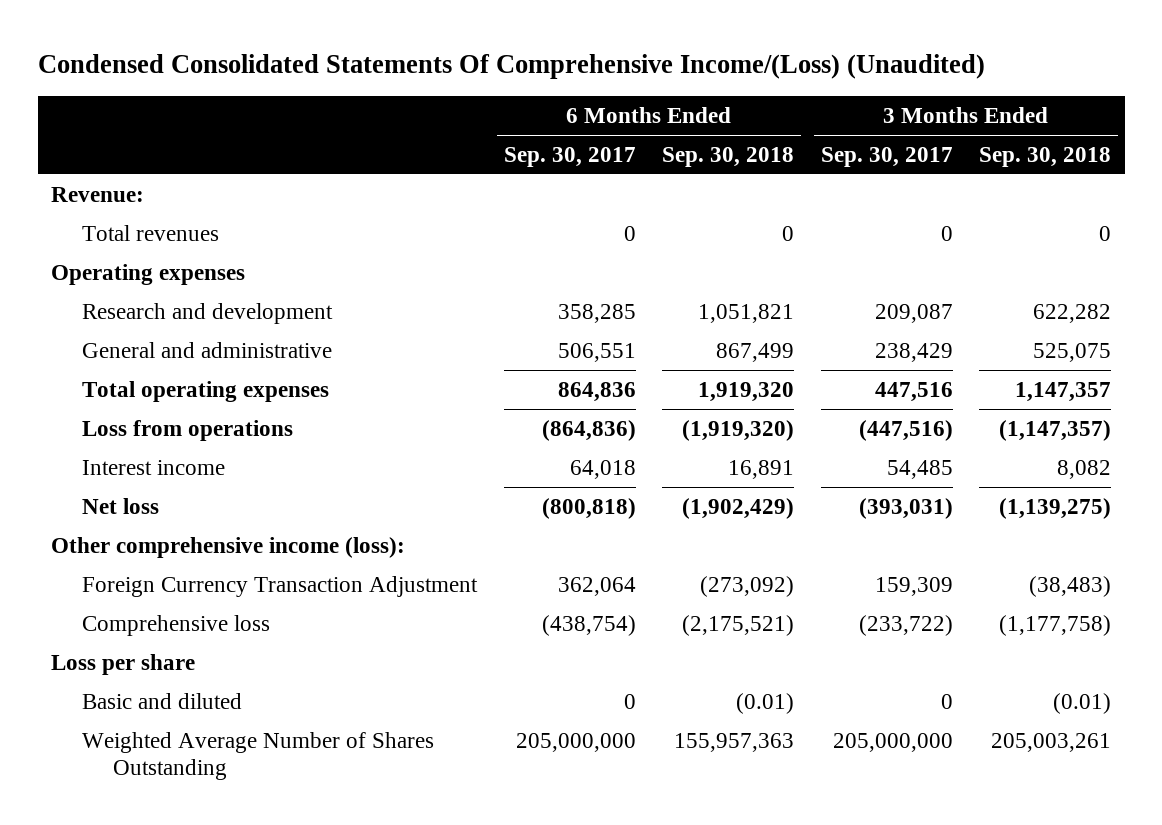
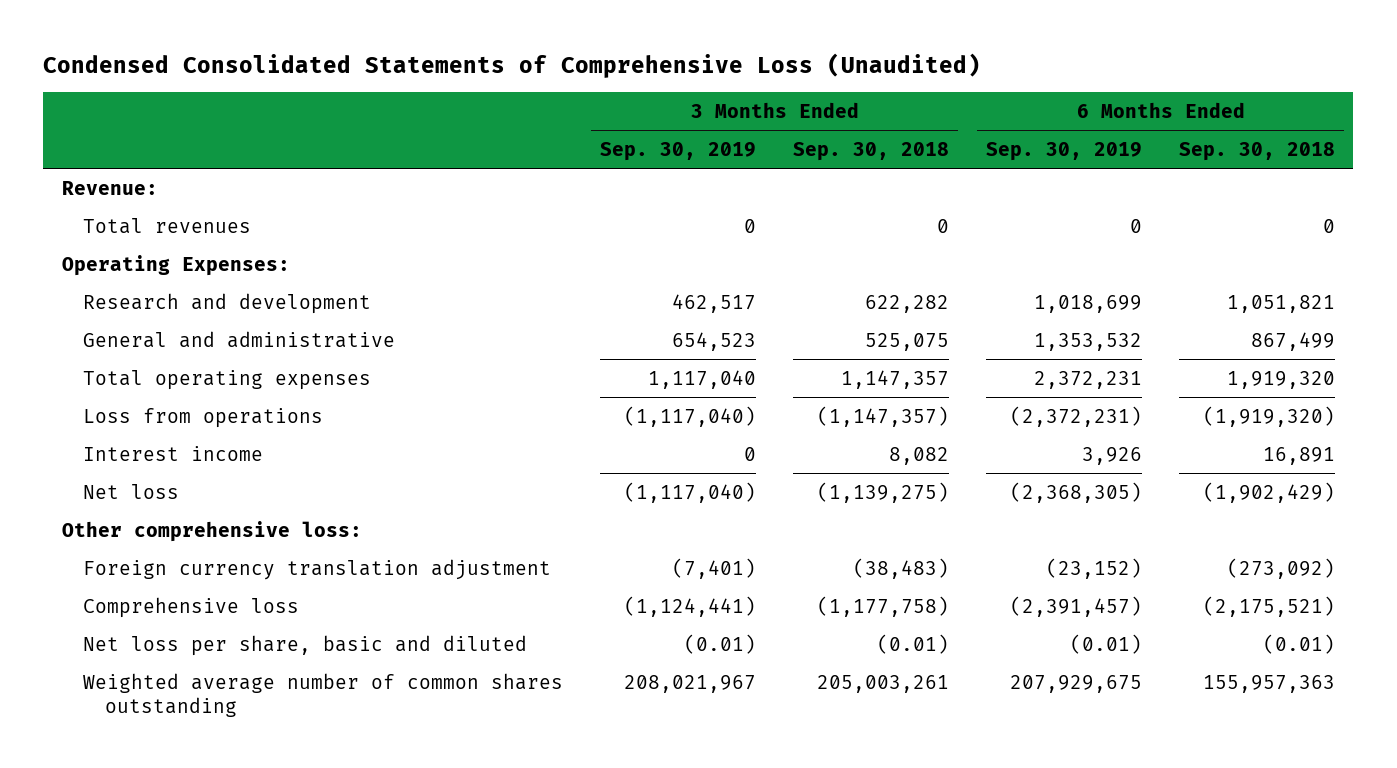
- Condensed Consolidated Statements Of Comprehensive Income/(Loss) (Unaudited)
+ Condensed Consolidated Statements of Comprehensive Loss (Unaudited)
- | 6 Months Ended Sep. 30, 2017 | 6 Months Ended Sep. 30, 2018 | 3 Months Ended Sep. 30, 2017 | 3 Months Ended Sep. 30, 2018
+ | 3 Months Ended Sep. 30, 2019 | 3 Months Ended Sep. 30, 2018 | 6 Months Ended Sep. 30, 2019 | 6 Months Ended Sep. 30, 2018
- Operating expenses
+ Operating Expenses:
- Other comprehensive income (loss):
- Foreign Currency Transaction Adjustment | 362,064 | (273,092) | 159,309 | (38,483)
+ Other comprehensive loss:
+ Foreign currency translation adjustment | (7,401) | (38,483) | (23,152) | (273,092)
- Loss per share
- Basic and diluted | 0 | (0.01) | 0 | (0.01)
- Weighted Average Number of Shares Outstanding | 205,000,000 | 155,957,363 | 205,000,000 | 205,003,261
+ Net loss per share, basic and diluted | (0.01) | (0.01) | (0.01) | (0.01)
+ Weighted average number of common shares outstanding | 208,021,967 | 205,003,261 | 207,929,675 | 155,957,363

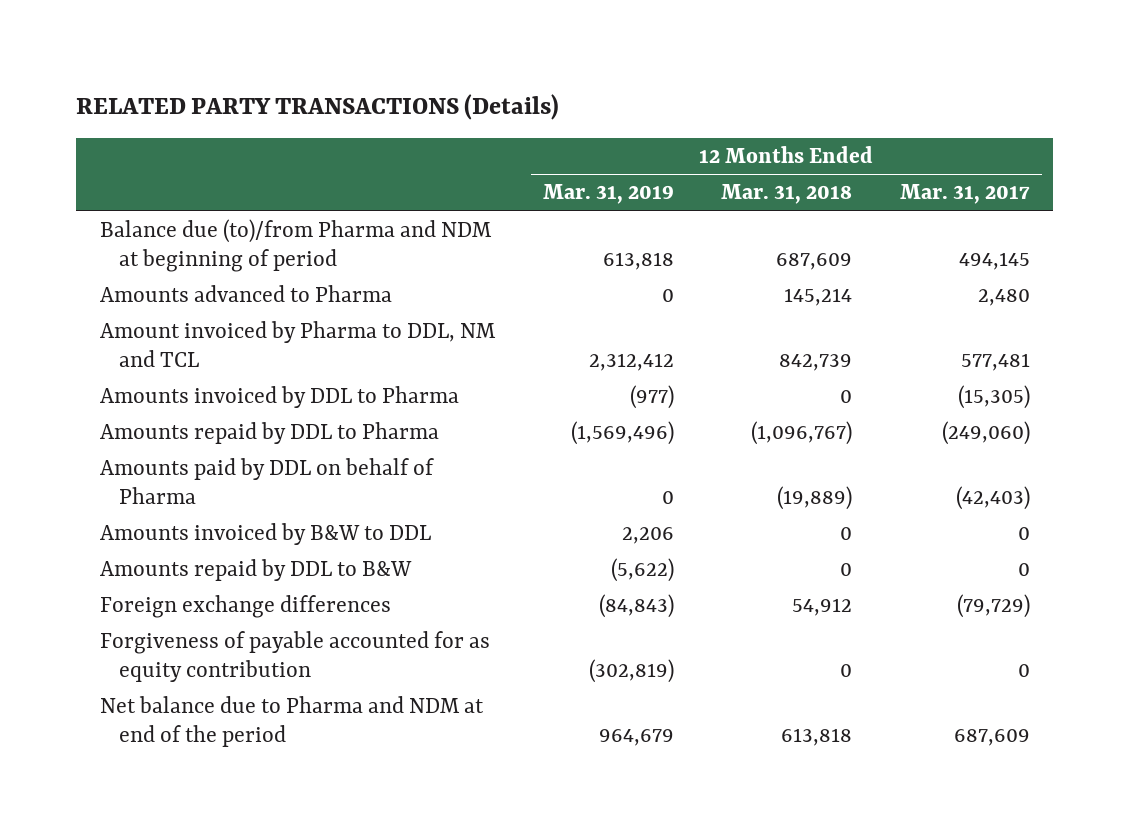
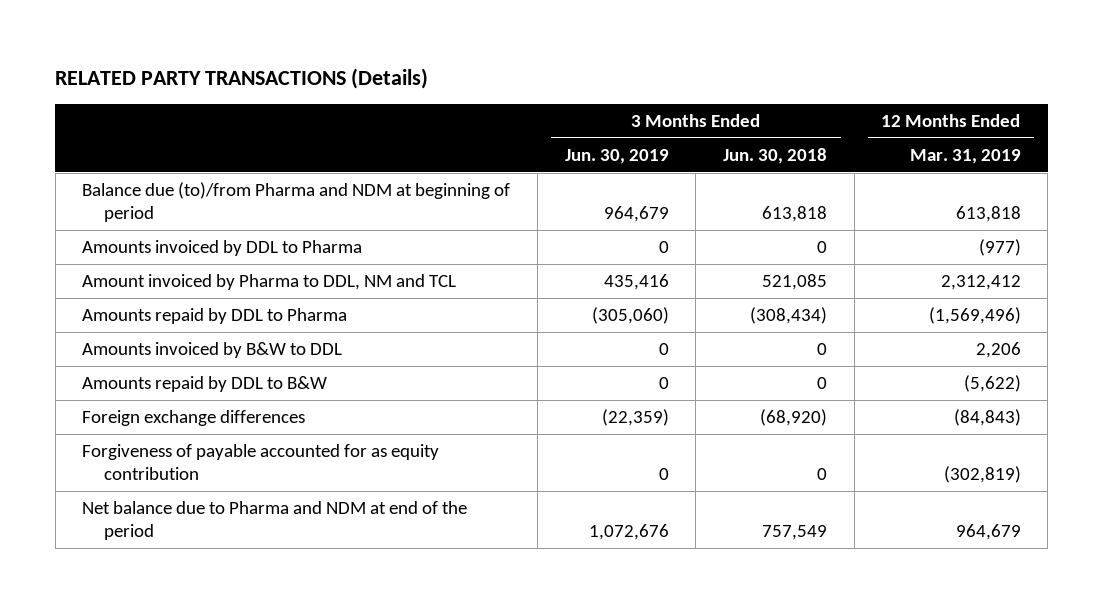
- | 12 Months Ended Mar. 31, 2019 | 12 Months Ended Mar. 31, 2018 | 12 Months Ended Mar. 31, 2017
+ | 3 Months Ended Jun. 30, 2019 | 3 Months Ended Jun. 30, 2018 | 12 Months Ended Mar. 31, 2019
- Amounts advanced to Pharma | 0 | 145,214 | 2,480
moved down: Amount invoiced by Pharma to DDL, NM and TCL | 435,416 | 521,085 | 2,312,412
- Amounts paid by DDL on behalf of Pharma | 0 | (19,889) | (42,403)

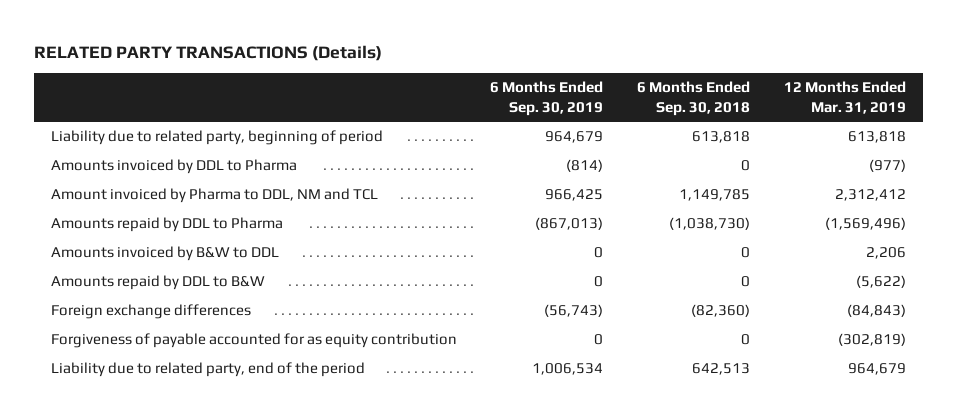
- | 3 Months Ended Jun. 30, 2019 | 3 Months Ended Jun. 30, 2018 | 12 Months Ended Mar. 31, 2019
+ | 6 Months Ended Sep. 30, 2019 | 6 Months Ended Sep. 30, 2018 | 12 Months Ended Mar. 31, 2019
- Balance due (to)/from Pharma and NDM at beginning of period | 964,679 | 613,818 | 613,818
+ Liability due to related party, beginning of period | 964,679 | 613,818 | 613,818
- Net balance due to Pharma and NDM at end of the period | 1,072,676 | 757,549 | 964,679
+ Liability due to related party, end of the period | 1,006,534 | 642,513 | 964,679

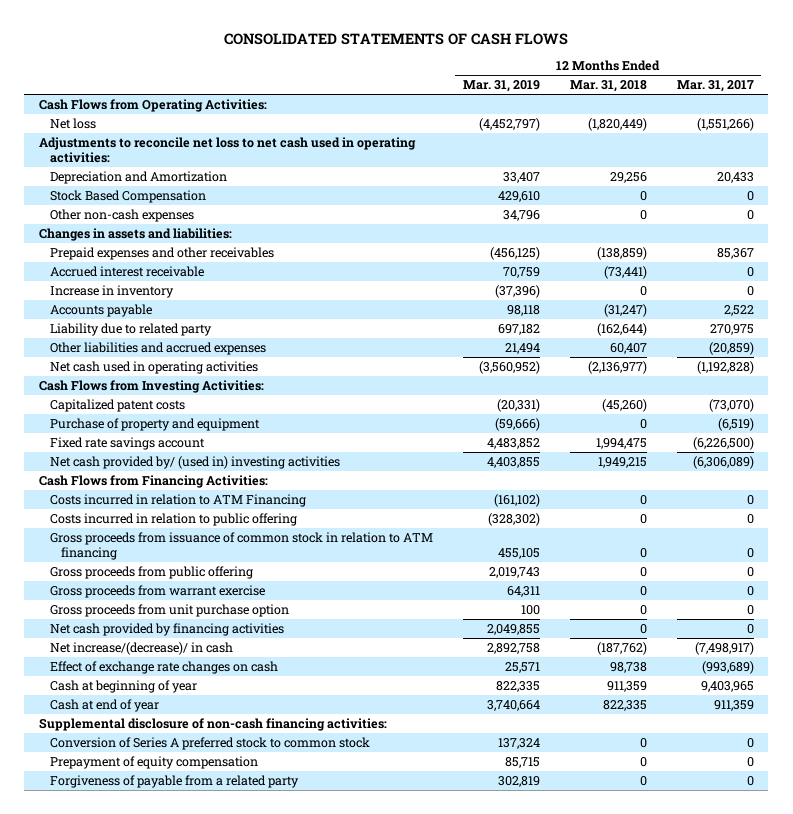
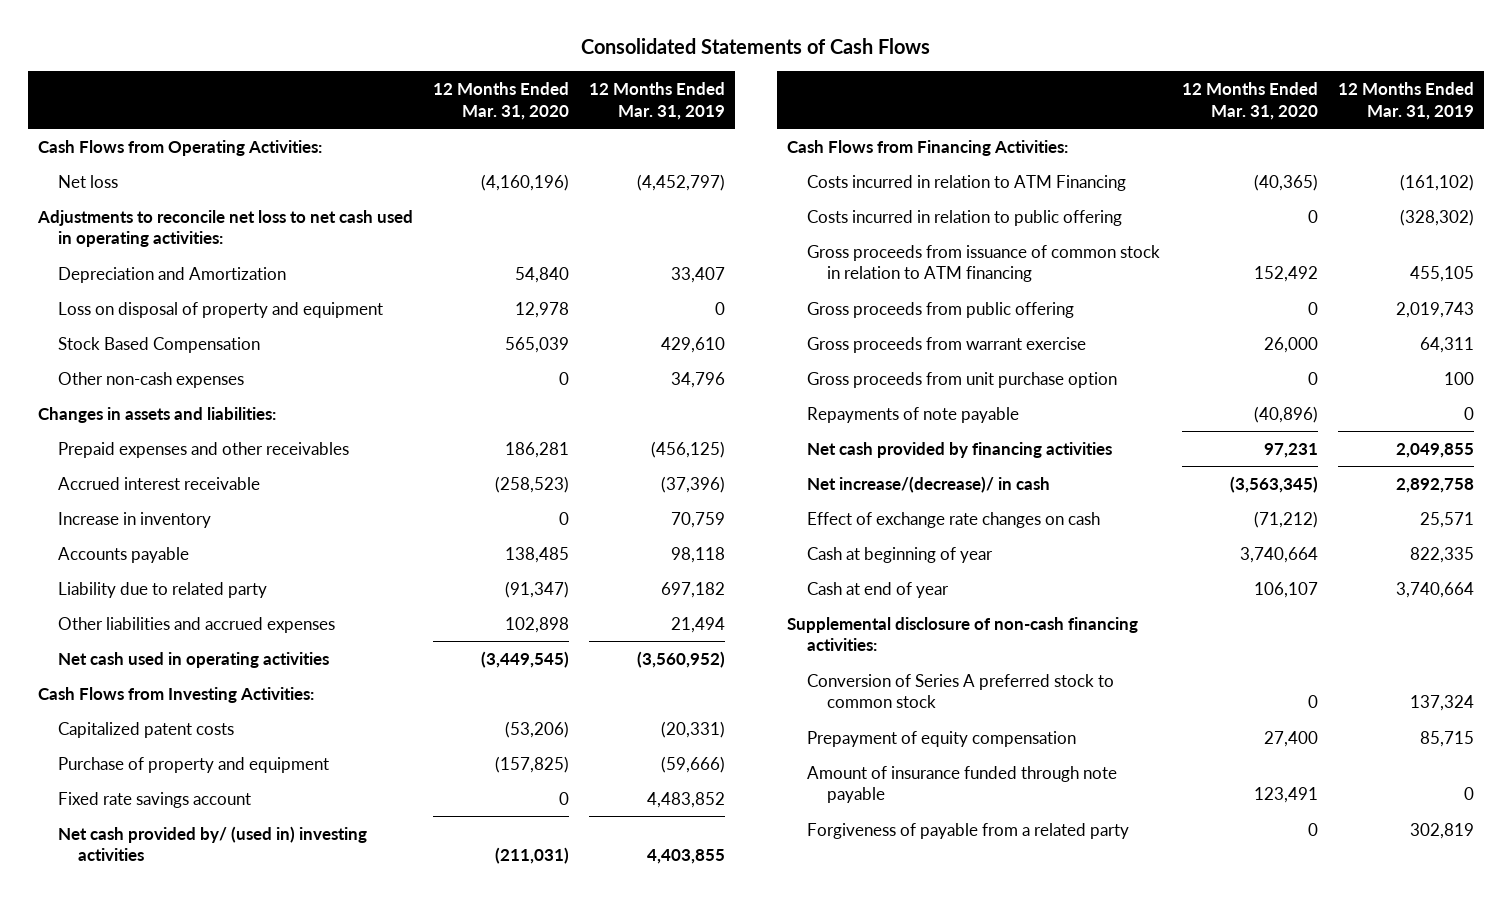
- CONSOLIDATED STATEMENTS OF CASH FLOWS
+ Consolidated Statements of Cash Flows
- | 12 Months Ended Mar. 31, 2019 | 12 Months Ended Mar. 31, 2018 | 12 Months Ended Mar. 31, 2017
+ | 12 Months Ended Mar. 31, 2020 | 12 Months Ended Mar. 31, 2019
+ Loss on disposal of property and equipment | 12,978 | 0
- Accrued interest receivable | 70,759 | (73,441) | 0
- Increase in inventory | (37,396) | 0 | 0
+ Accrued interest receivable | (258,523) | (37,396)
+ Increase in inventory | 0 | 70,759
+ Repayments of note payable | (40,896) | 0
+ Amount of insurance funded through note payable | 123,491 | 0

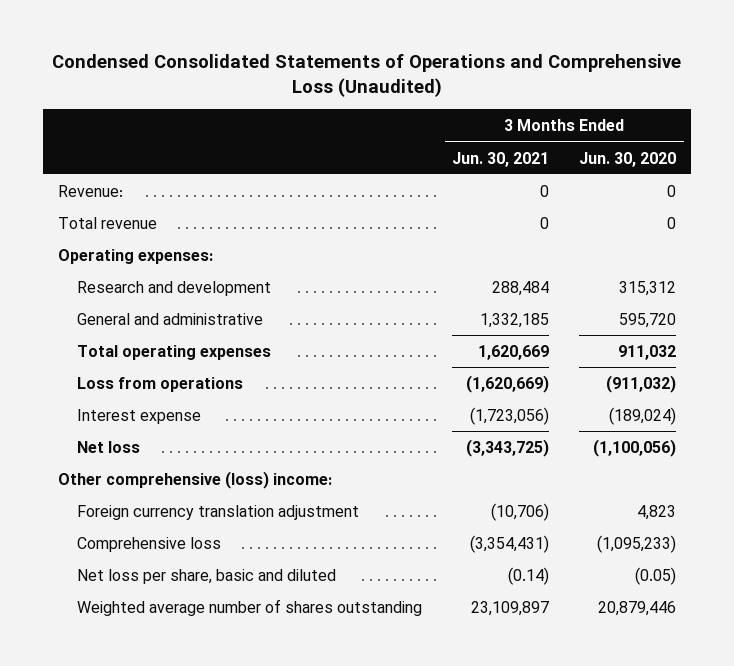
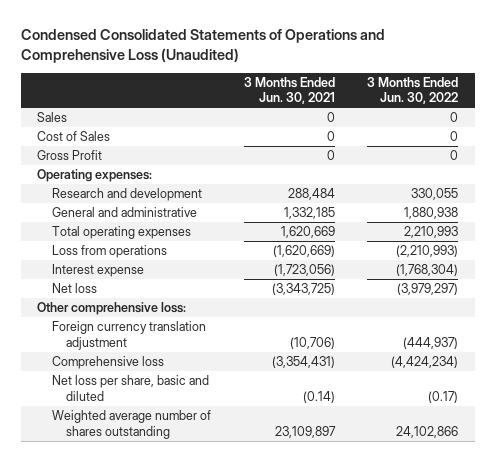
- | 3 Months Ended Jun. 30, 2021 | 3 Months Ended Jun. 30, 2020
+ | 3 Months Ended Jun. 30, 2021 | 3 Months Ended Jun. 30, 2022
- Revenue: | 0 | 0
- Total revenue | 0 | 0
+ Sales | 0 | 0
+ Cost of Sales | 0 | 0
+ Gross Profit | 0 | 0
- Other comprehensive (loss) income:
+ Other comprehensive loss:

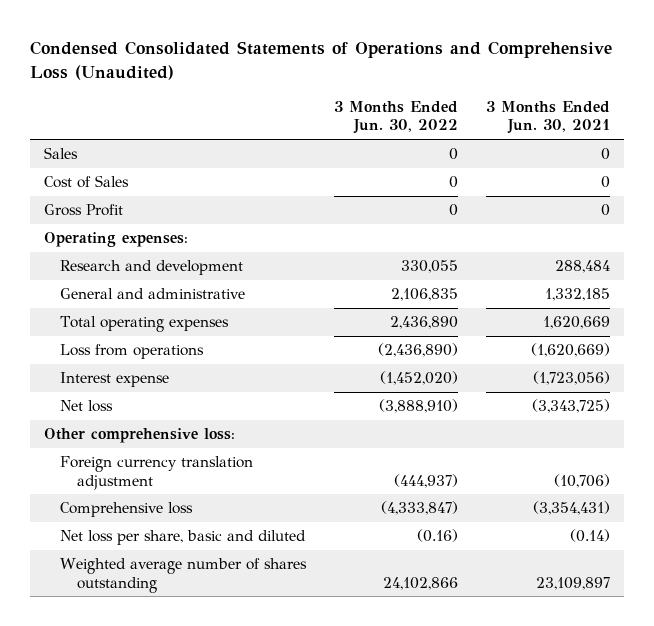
- | 3 Months Ended Jun. 30, 2021 | 3 Months Ended Jun. 30, 2022
+ | 3 Months Ended Jun. 30, 2022 | 3 Months Ended Jun. 30, 2021
- General and administrative | 1,332,185 | 1,880,938
- Total operating expenses | 1,620,669 | 2,210,993
- Loss from operations | (1,620,669) | (2,210,993)
- Interest expense | (1,723,056) | (1,768,304)
- Net loss | (3,343,725) | (3,979,297)
+ General and administrative | 2,106,835 | 1,332,185
+ Total operating expenses | 2,436,890 | 1,620,669
+ Loss from operations | (2,436,890) | (1,620,669)
+ Interest expense | (1,452,020) | (1,723,056)
+ Net loss | (3,888,910) | (3,343,725)
- Comprehensive loss | (3,354,431) | (4,424,234)
- Net loss per share, basic and diluted | (0.14) | (0.17)
+ Comprehensive loss | (4,333,847) | (3,354,431)
+ Net loss per share, basic and diluted | (0.16) | (0.14)

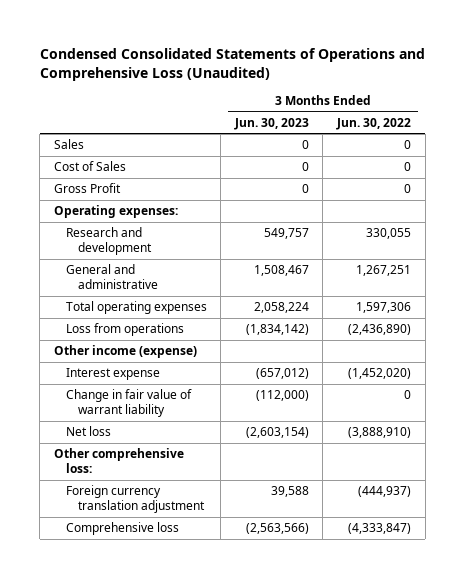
- | 3 Months Ended Jun. 30, 2022 | 3 Months Ended Jun. 30, 2021
+ | 3 Months Ended Jun. 30, 2023 | 3 Months Ended Jun. 30, 2022
- General and administrative | 2,106,835 | 1,332,185
- Total operating expenses | 2,436,890 | 1,620,669
+ General and administrative | 1,508,467 | 1,267,251
+ Total operating expenses | 2,058,224 | 1,597,306
+ Other income (expense)
+ Change in fair value of warrant liability | (112,000) | 0
- Net loss per share, basic and diluted | (0.16) | (0.14)
- Weighted average number of shares outstanding | 24,102,866 | 23,109,897

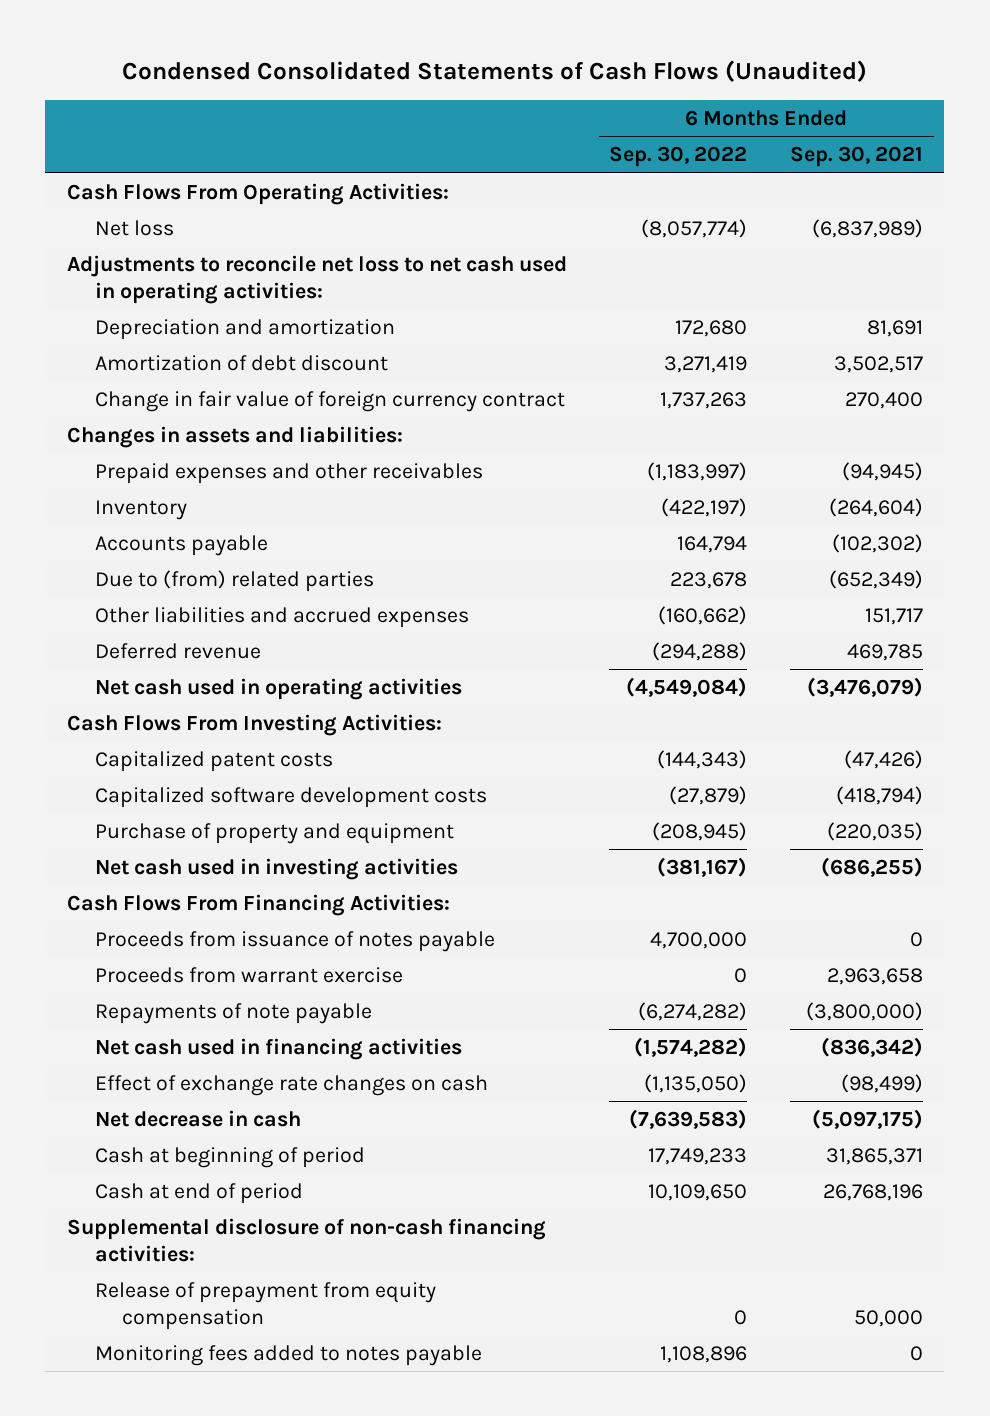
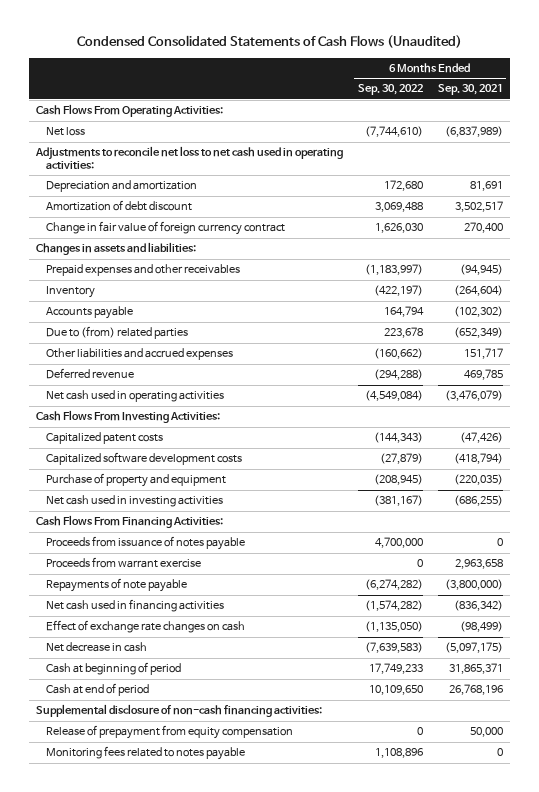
- Net loss | (8,057,774) | (6,837,989)
+ Net loss | (7,744,610) | (6,837,989)
- Amortization of debt discount | 3,271,419 | 3,502,517
- Change in fair value of foreign currency contract | 1,737,263 | 270,400
+ Amortization of debt discount | 3,069,488 | 3,502,517
+ Change in fair value of foreign currency contract | 1,626,030 | 270,400
- Monitoring fees added to notes payable | 1,108,896 | 0
+ Monitoring fees related to notes payable | 1,108,896 | 0

